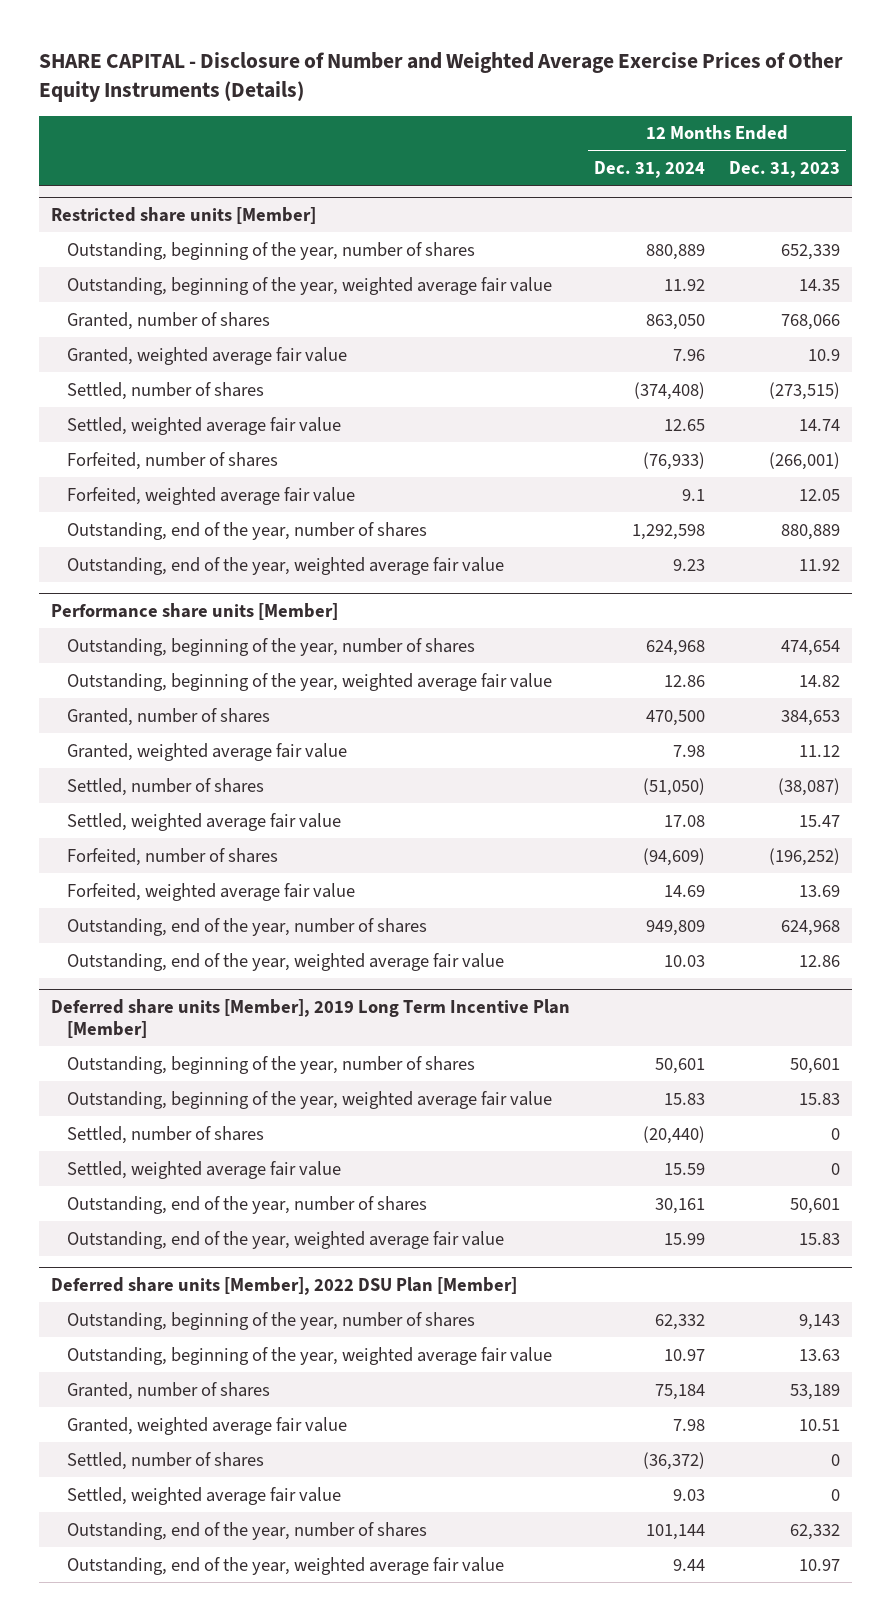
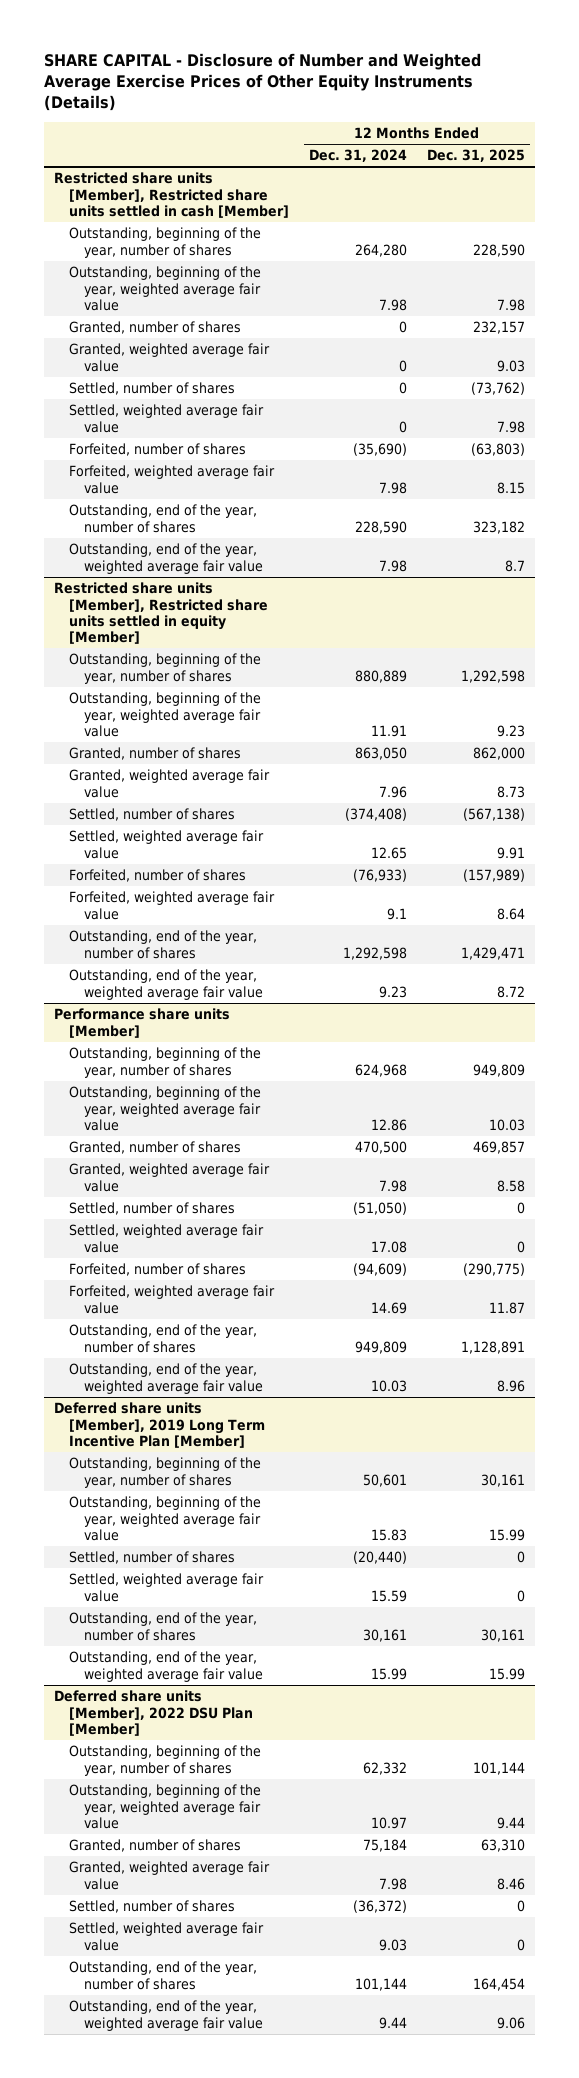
- | 12 Months Ended Dec. 31, 2024 | 12 Months Ended Dec. 31, 2023
+ | 12 Months Ended Dec. 31, 2024 | 12 Months Ended Dec. 31, 2025
- Restricted share units [Member]
+ Restricted share units [Member], Restricted share units settled in cash [Member]
+ Outstanding, beginning of the year, number of shares | 264,280 | 228,590
+ Outstanding, beginning of the year, weighted average fair value | 7.98 | 7.98
+ Granted, number of shares | 0 | 232,157
+ Granted, weighted average fair value | 0 | 9.03
+ Settled, number of shares | 0 | (73,762)
+ Settled, weighted average fair value | 0 | 7.98
+ Forfeited, number of shares | (35,690) | (63,803)
+ Forfeited, weighted average fair value | 7.98 | 8.15
+ Outstanding, end of the year, number of shares | 228,590 | 323,182
+ Outstanding, end of the year, weighted average fair value | 7.98 | 8.7
+ Restricted share units [Member], Restricted share units settled in equity [Member]
- Outstanding, beginning of the year, weighted average fair value | 11.92 | 14.35
+ Outstanding, beginning of the year, weighted average fair value | 11.91 | 9.23

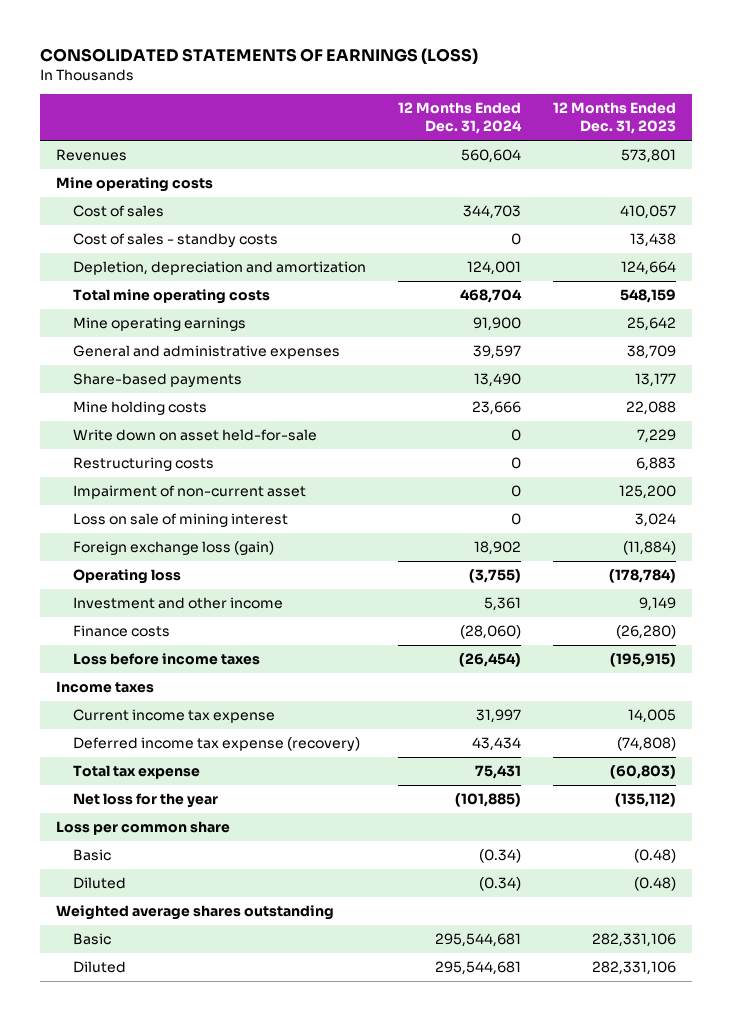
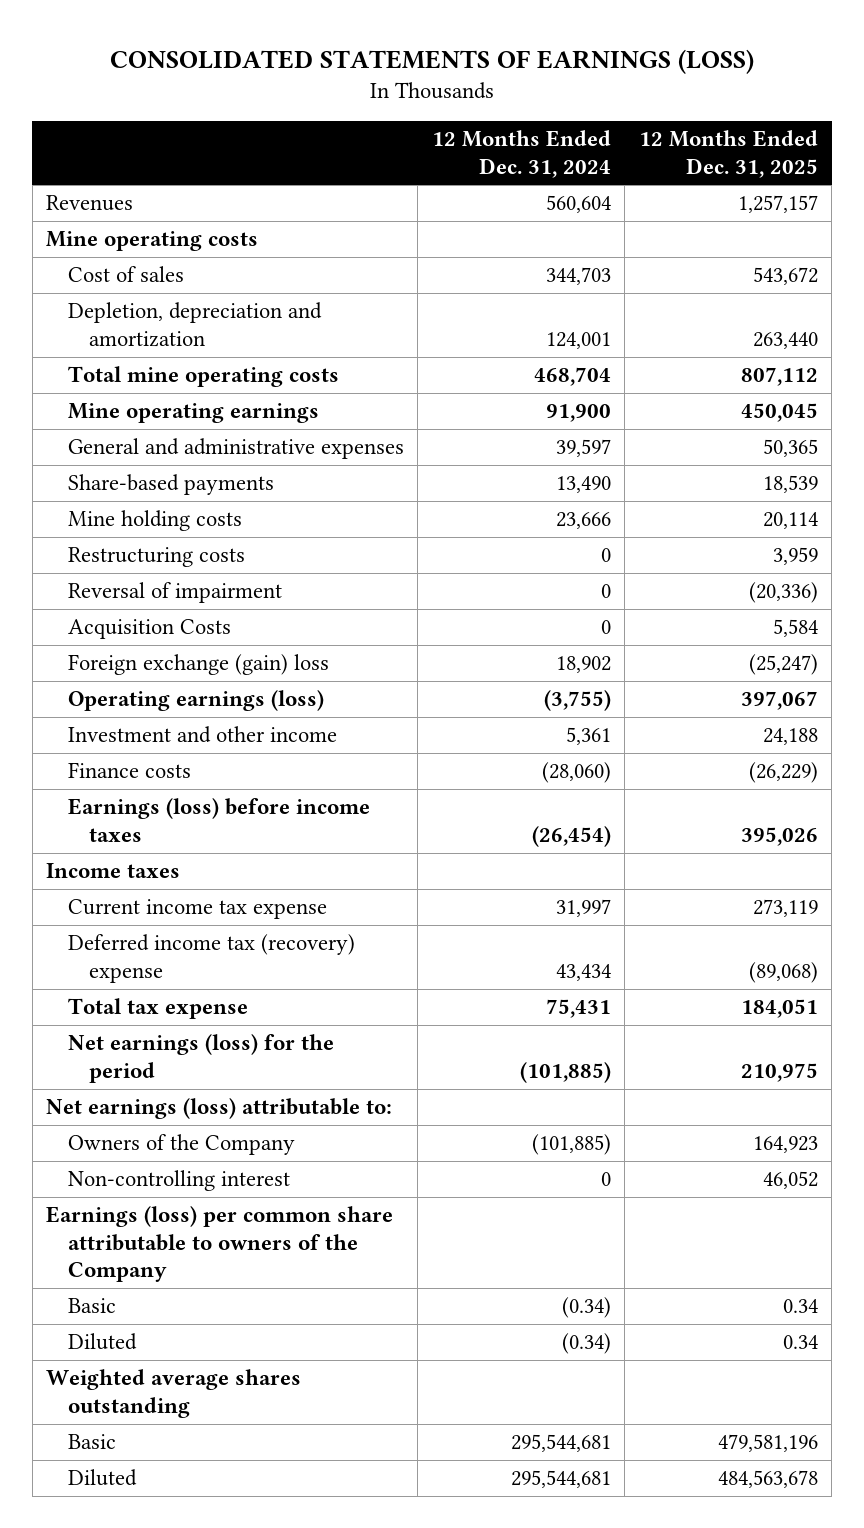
- | 12 Months Ended Dec. 31, 2024 | 12 Months Ended Dec. 31, 2023
+ | 12 Months Ended Dec. 31, 2024 | 12 Months Ended Dec. 31, 2025
- Cost of sales - standby costs | 0 | 13,438
- Write down on asset held-for-sale | 0 | 7,229
- Impairment of non-current asset | 0 | 125,200
- Loss on sale of mining interest | 0 | 3,024
- Foreign exchange loss (gain) | 18,902 | (11,884)
- Operating loss | (3,755) | (178,784)
+ Reversal of impairment | 0 | (20,336)
+ Acquisition Costs | 0 | 5,584
+ Foreign exchange (gain) loss | 18,902 | (25,247)
+ Operating earnings (loss) | (3,755) | 397,067
- Loss before income taxes | (26,454) | (195,915)
+ Earnings (loss) before income taxes | (26,454) | 395,026
- Deferred income tax expense (recovery) | 43,434 | (74,808)
+ Deferred income tax (recovery) expense | 43,434 | (89,068)
- Net loss for the year | (101,885) | (135,112)
- Loss per common share
+ Net earnings (loss) for the period | (101,885) | 210,975
+ Net earnings (loss) attributable to:
+ Owners of the Company | (101,885) | 164,923
+ Non-controlling interest | 0 | 46,052
+ Earnings (loss) per common share attributable to owners of the Company

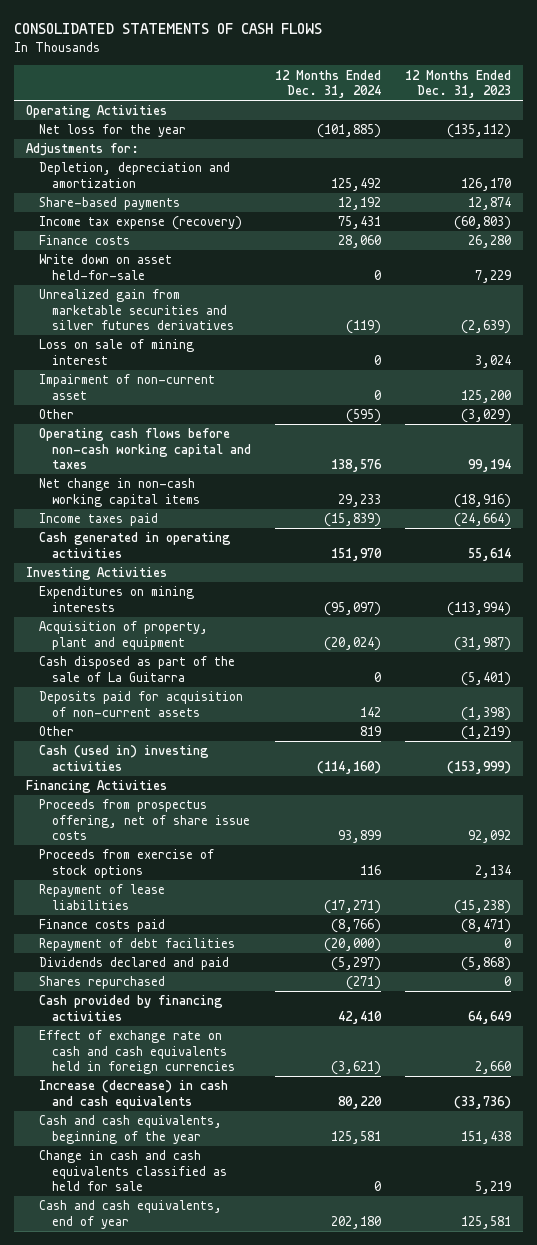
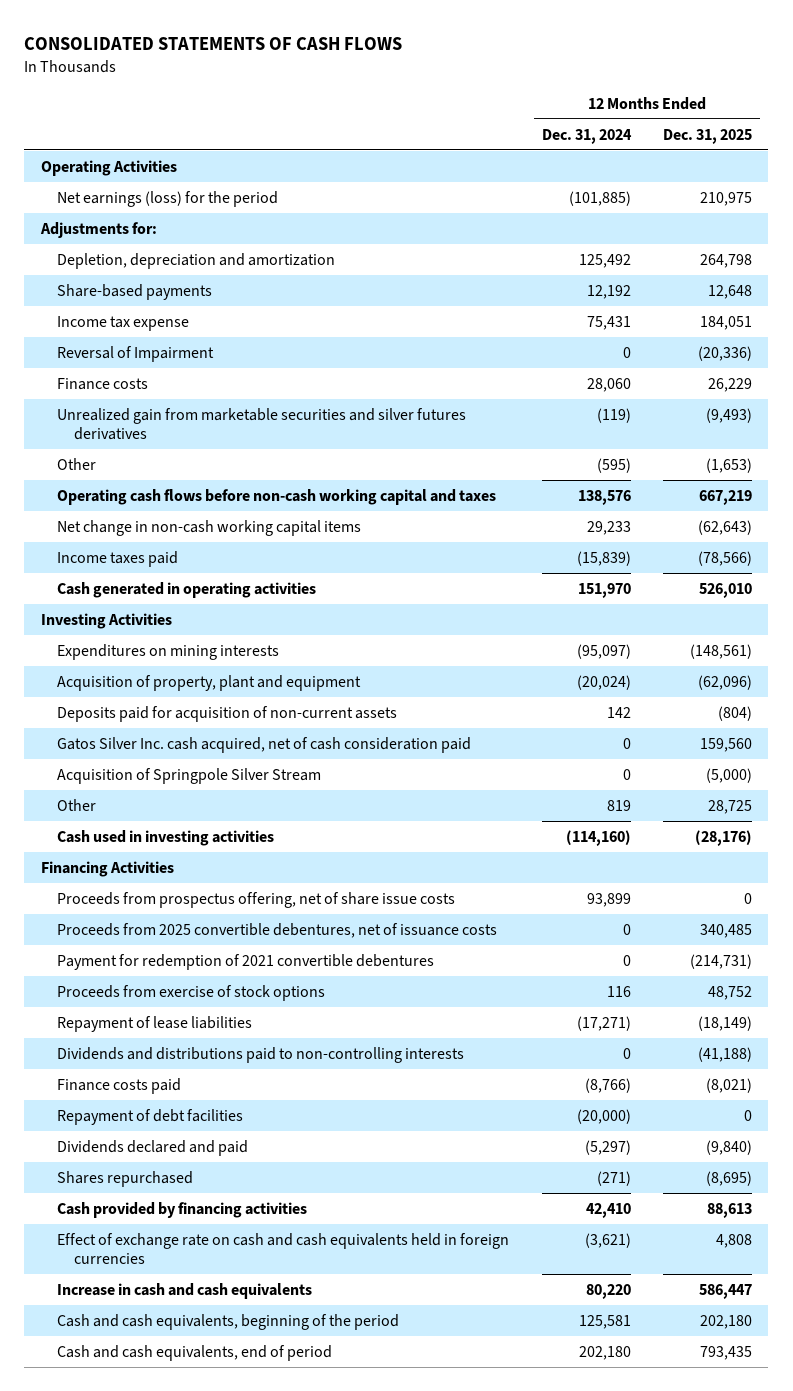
- | 12 Months Ended Dec. 31, 2024 | 12 Months Ended Dec. 31, 2023
+ | 12 Months Ended Dec. 31, 2024 | 12 Months Ended Dec. 31, 2025
- Net loss for the year | (101,885) | (135,112)
+ Net earnings (loss) for the period | (101,885) | 210,975
- Income tax expense (recovery) | 75,431 | (60,803)
+ Income tax expense | 75,431 | 184,051
+ Reversal of Impairment | 0 | (20,336)
- Write down on asset held-for-sale | 0 | 7,229
- Loss on sale of mining interest | 0 | 3,024
- Impairment of non-current asset | 0 | 125,200
- Cash disposed as part of the sale of La Guitarra | 0 | (5,401)
+ Gatos Silver Inc. cash acquired, net of cash consideration paid | 0 | 159,560
+ Acquisition of Springpole Silver Stream | 0 | (5,000)
- Cash (used in) investing activities | (114,160) | (153,999)
+ Cash used in investing activities | (114,160) | (28,176)
+ Proceeds from 2025 convertible debentures, net of issuance costs | 0 | 340,485
+ Payment for redemption of 2021 convertible debentures | 0 | (214,731)
+ Dividends and distributions paid to non-controlling interests | 0 | (41,188)
- Increase (decrease) in cash and cash equivalents | 80,220 | (33,736)
- Cash and cash equivalents, beginning of the year | 125,581 | 151,438
- Change in cash and cash equivalents classified as held for sale | 0 | 5,219
- Cash and cash equivalents, end of year | 202,180 | 125,581
+ Increase in cash and cash equivalents | 80,220 | 586,447
+ Cash and cash equivalents, beginning of the period | 125,581 | 202,180
+ Cash and cash equivalents, end of period | 202,180 | 793,435

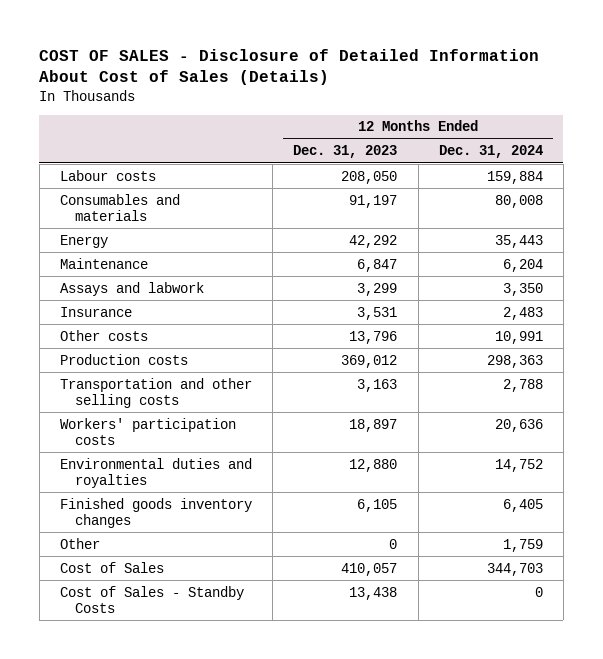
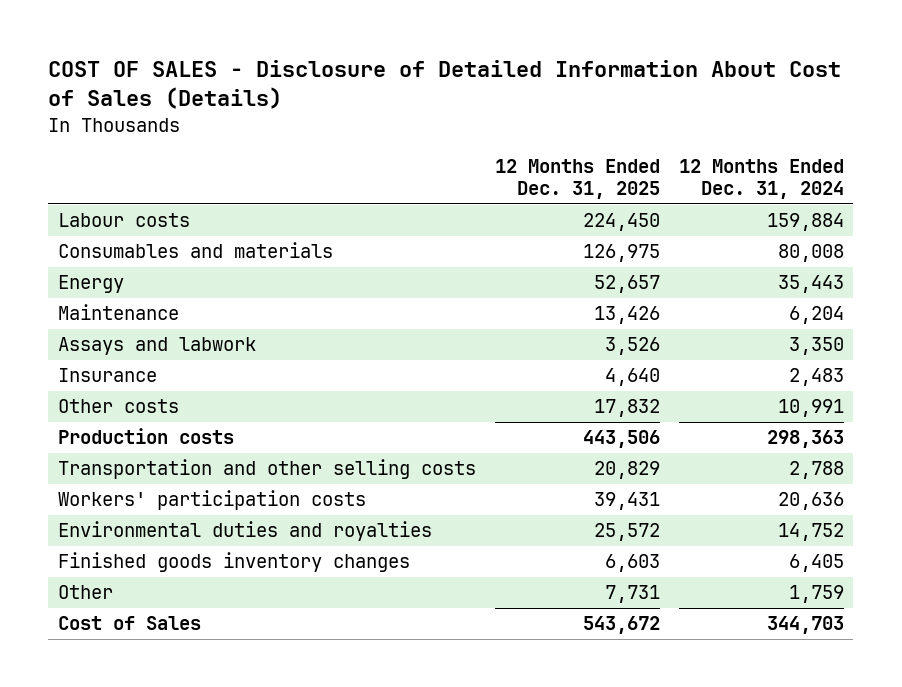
- | 12 Months Ended Dec. 31, 2023 | 12 Months Ended Dec. 31, 2024
+ | 12 Months Ended Dec. 31, 2025 | 12 Months Ended Dec. 31, 2024
- Cost of Sales - Standby Costs | 13,438 | 0

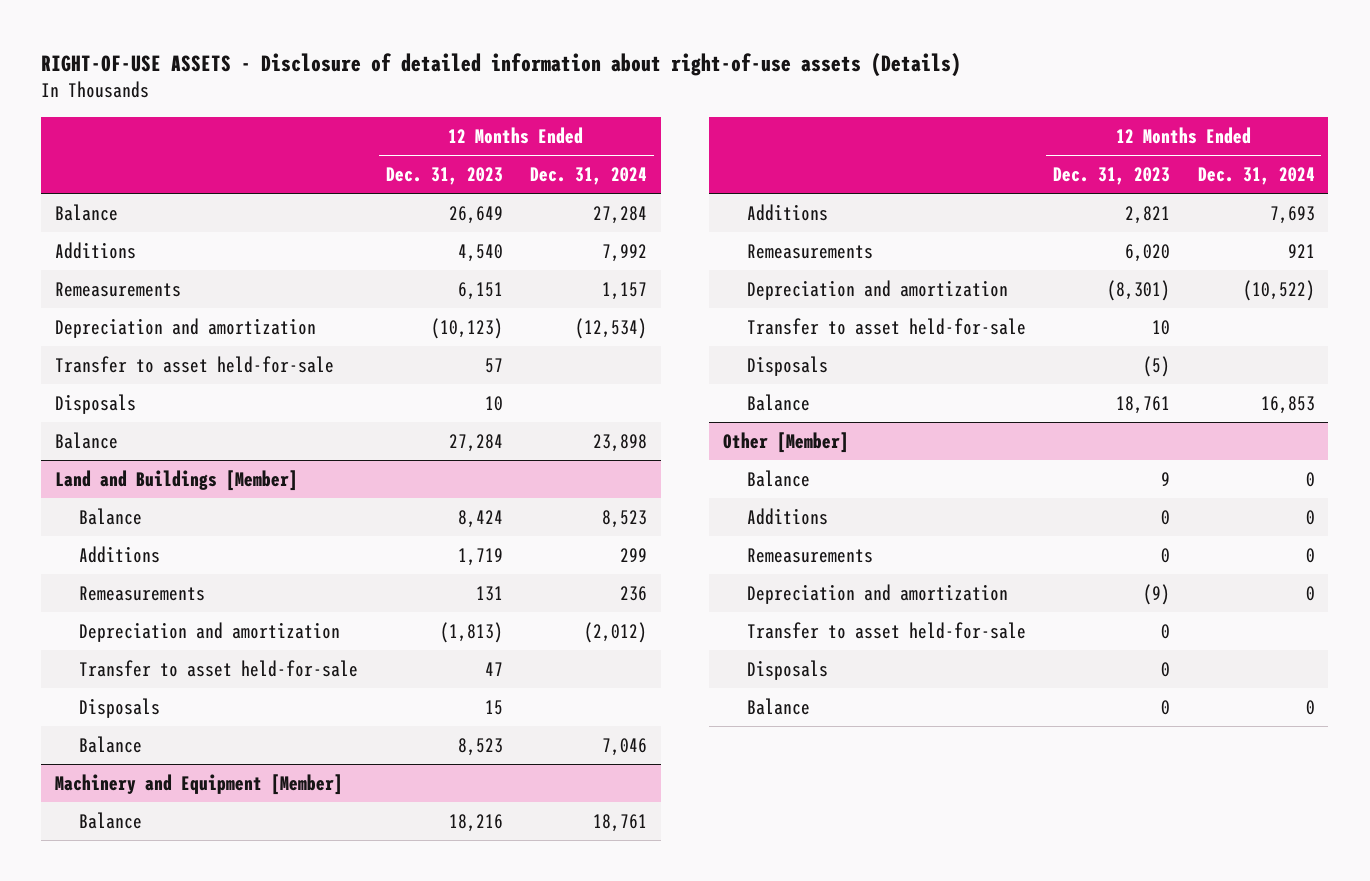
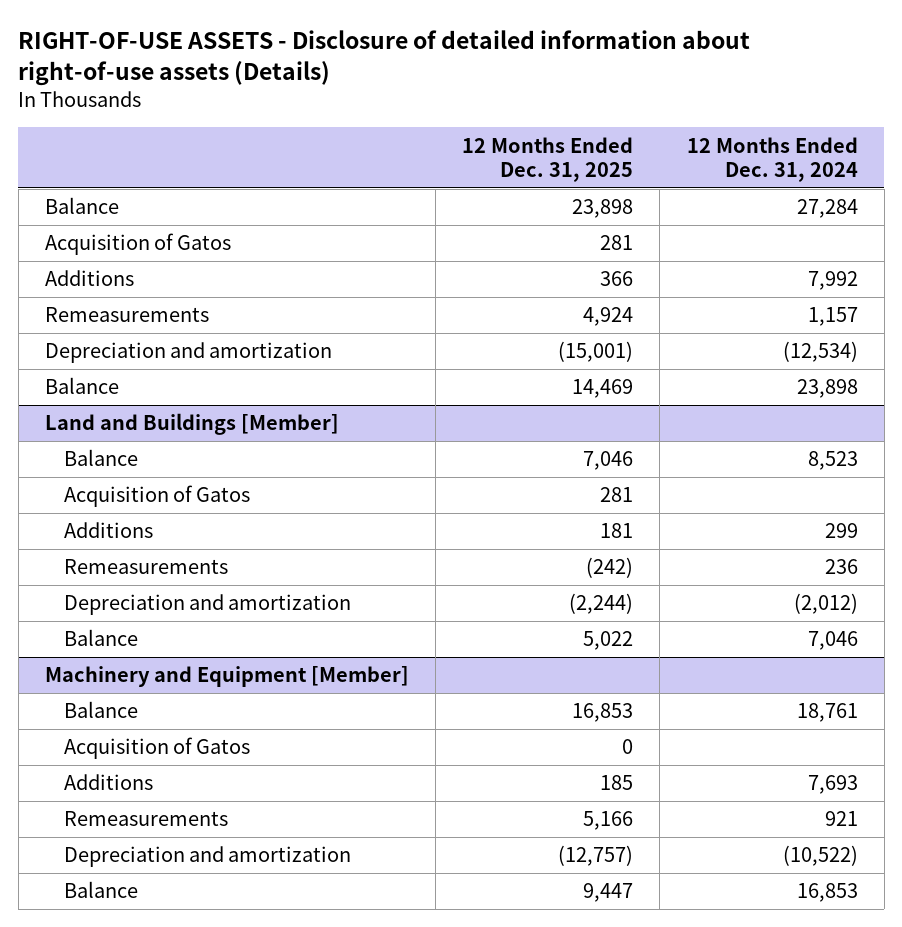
- | 12 Months Ended Dec. 31, 2023 | 12 Months Ended Dec. 31, 2024
+ | 12 Months Ended Dec. 31, 2025 | 12 Months Ended Dec. 31, 2024
+ Acquisition of Gatos | 281 |
- Transfer to asset held-for-sale | 57 |
- Disposals | 10 |
@ Land and Buildings [Member]
+ Acquisition of Gatos | 281 |
- Transfer to asset held-for-sale | 47 |
- Disposals | 15 |
@ Machinery and Equipment [Member]
+ Acquisition of Gatos | 0 |
- Transfer to asset held-for-sale | 10 |
- Disposals | (5) |
- Other [Member]
- Balance | 9 | 0
- Additions | 0 | 0
- Remeasurements | 0 | 0
- Depreciation and amortization | (9) | 0
- Transfer to asset held-for-sale | 0 |
- Disposals | 0 |
- Balance | 0 | 0

